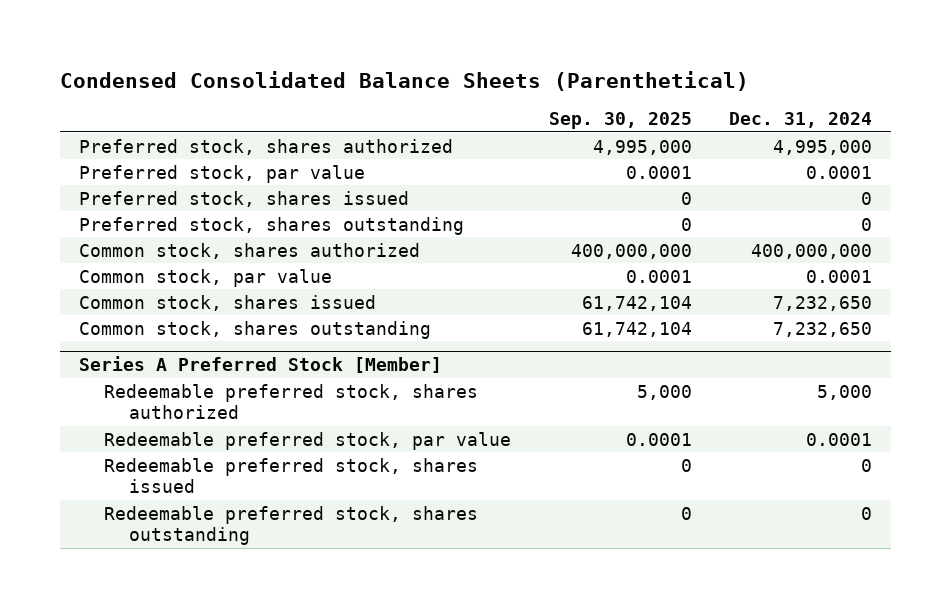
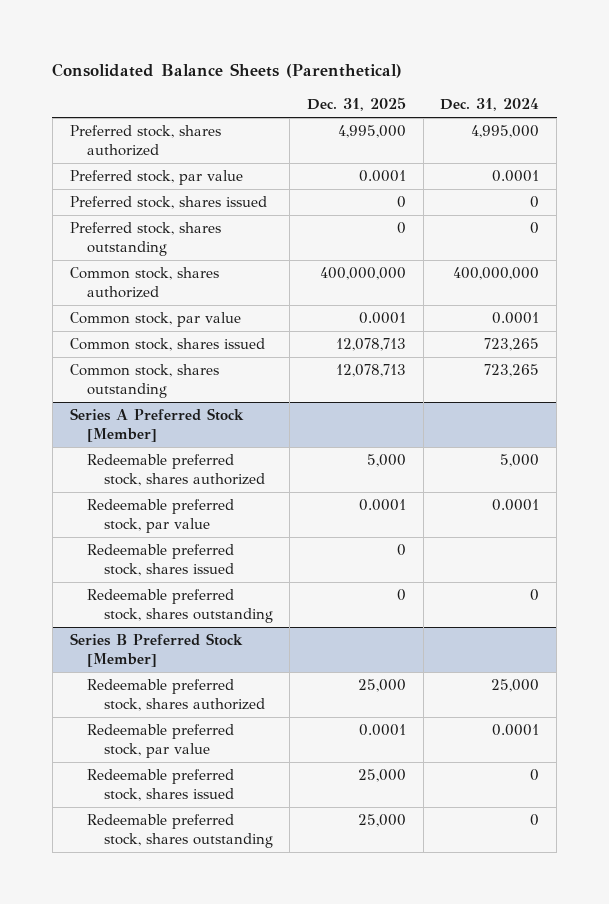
- Condensed Consolidated Balance Sheets (Parenthetical)
+ Consolidated Balance Sheets (Parenthetical)
- | Sep. 30, 2025 | Dec. 31, 2024
+ | Dec. 31, 2025 | Dec. 31, 2024
- Common stock, shares issued | 61,742,104 | 7,232,650
- Common stock, shares outstanding | 61,742,104 | 7,232,650
+ Common stock, shares issued | 12,078,713 | 723,265
+ Common stock, shares outstanding | 12,078,713 | 723,265
@ Series A Preferred Stock [Member]
+ Redeemable preferred stock, shares issued | 0 |
+ Redeemable preferred stock, shares outstanding | 0 | 0
+ Series B Preferred Stock [Member]
+ Redeemable preferred stock, shares authorized | 25,000 | 25,000
+ Redeemable preferred stock, par value | 0.0001 | 0.0001

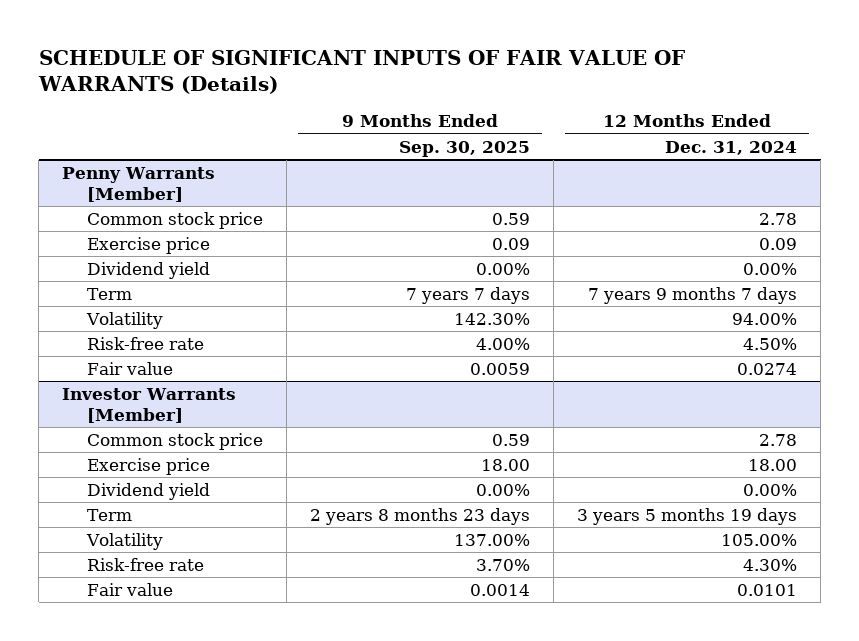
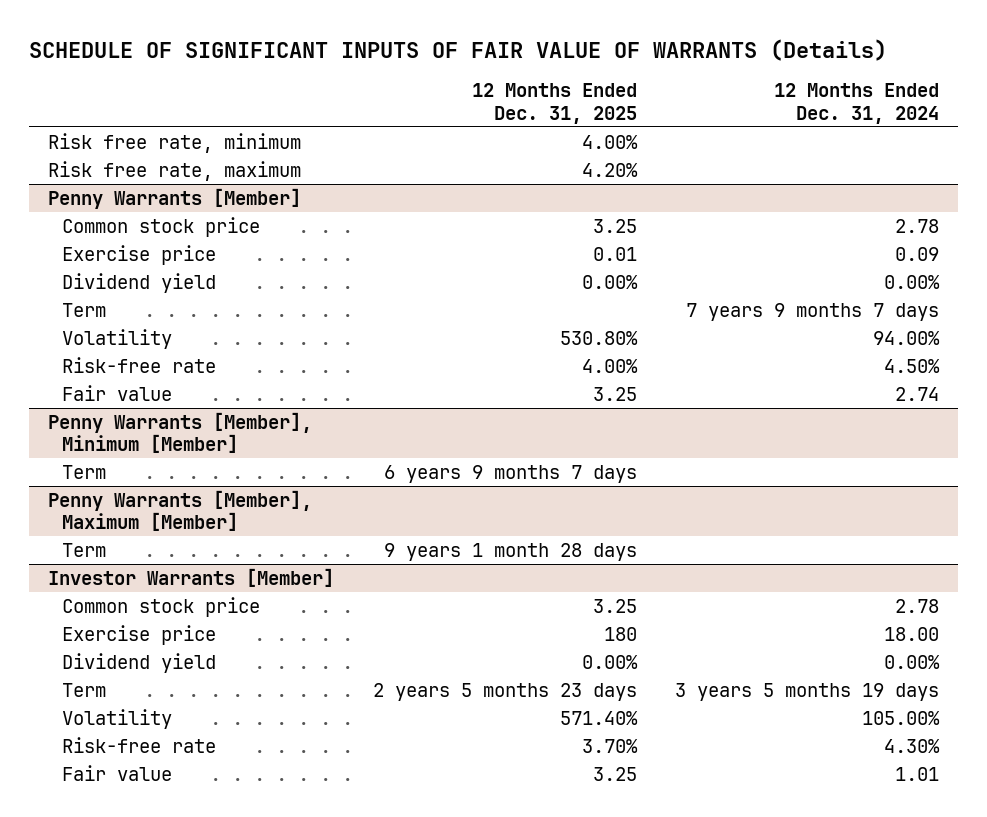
- | 9 Months Ended Sep. 30, 2025 | 12 Months Ended Dec. 31, 2024
+ | 12 Months Ended Dec. 31, 2025 | 12 Months Ended Dec. 31, 2024
+ Risk free rate, minimum | 4.00% |
+ Risk free rate, maximum | 4.20% |
@ Penny Warrants [Member]
- Fair value | 0.0059 | 0.0274
+ Fair value | 3.25 | 2.74
+ Penny Warrants [Member], Minimum [Member]
+ Term | 6 years 9 months 7 days |
+ Penny Warrants [Member], Maximum [Member]
+ Term | 9 years 1 month 28 days |
@ Investor Warrants [Member]
- Fair value | 0.0014 | 0.0101
+ Fair value | 3.25 | 1.01

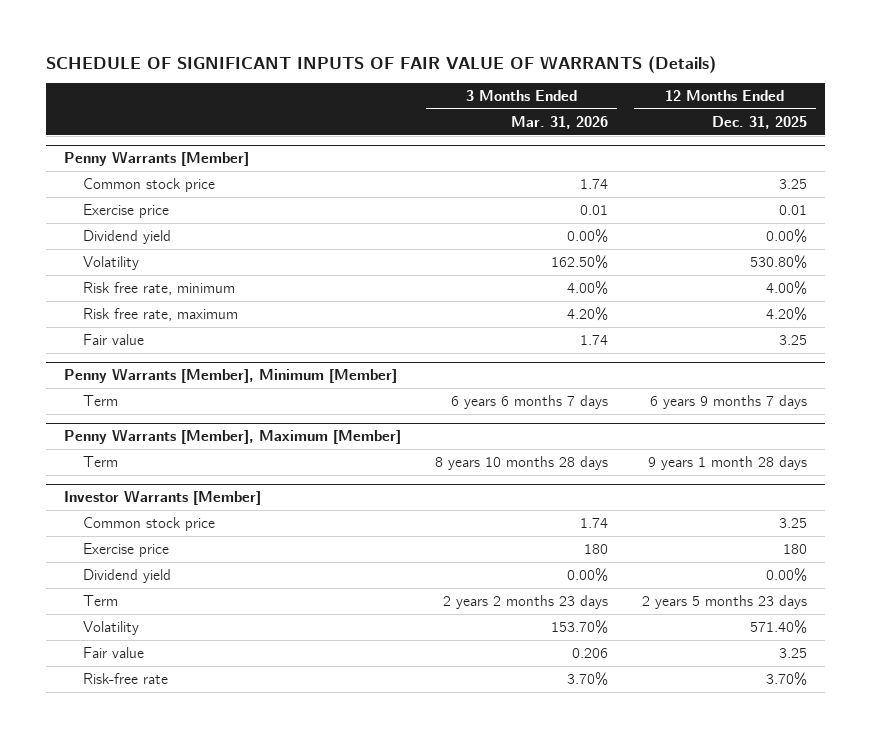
- | 12 Months Ended Dec. 31, 2025 | 12 Months Ended Dec. 31, 2024
+ | 3 Months Ended Mar. 31, 2026 | 12 Months Ended Dec. 31, 2025
- Risk free rate, minimum | 4.00% |
- Risk free rate, maximum | 4.20% |
@ Penny Warrants [Member]
- Term | | 7 years 9 months 7 days
- Risk-free rate | 4.00% | 4.50%
+ Risk free rate, minimum | 4.00% | 4.00%
+ Risk free rate, maximum | 4.20% | 4.20%
@ Investor Warrants [Member]
moved down: Risk-free rate | 3.70% | 3.70%

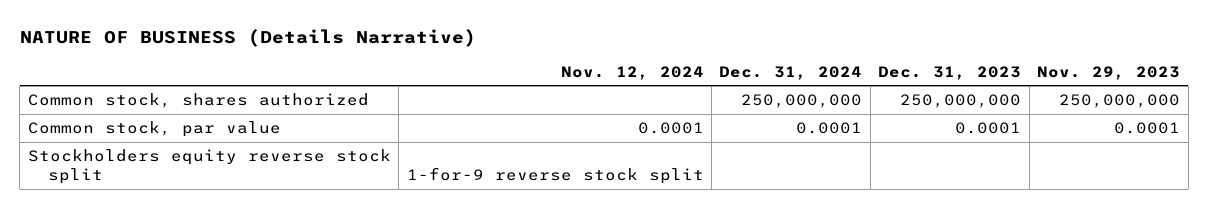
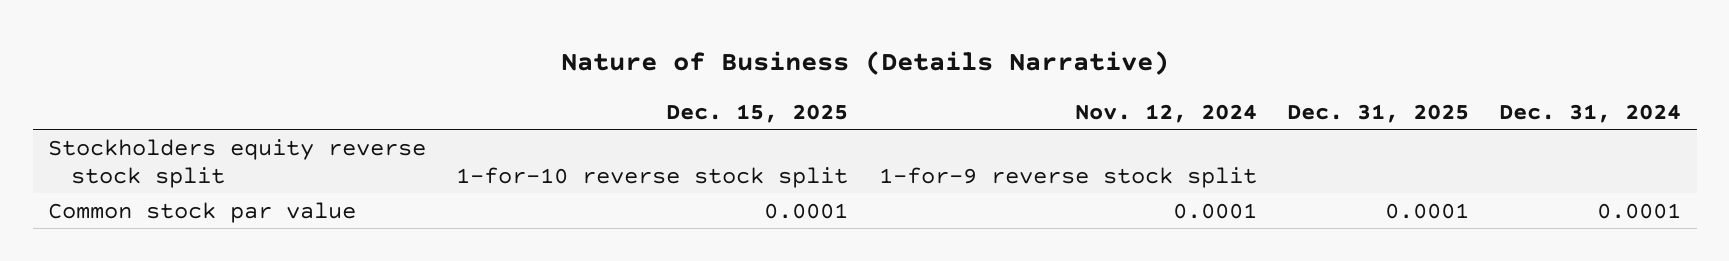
- NATURE OF BUSINESS (Details Narrative)
+ Nature of Business (Details Narrative)
- | Nov. 12, 2024 | Dec. 31, 2024 | Dec. 31, 2023 | Nov. 29, 2023
+ | Dec. 15, 2025 | Nov. 12, 2024 | Dec. 31, 2025 | Dec. 31, 2024
- Common stock, shares authorized | | 250,000,000 | 250,000,000 | 250,000,000
- Common stock, par value | 0.0001 | 0.0001 | 0.0001 | 0.0001
+ Common stock par value | 0.0001 | 0.0001 | 0.0001 | 0.0001

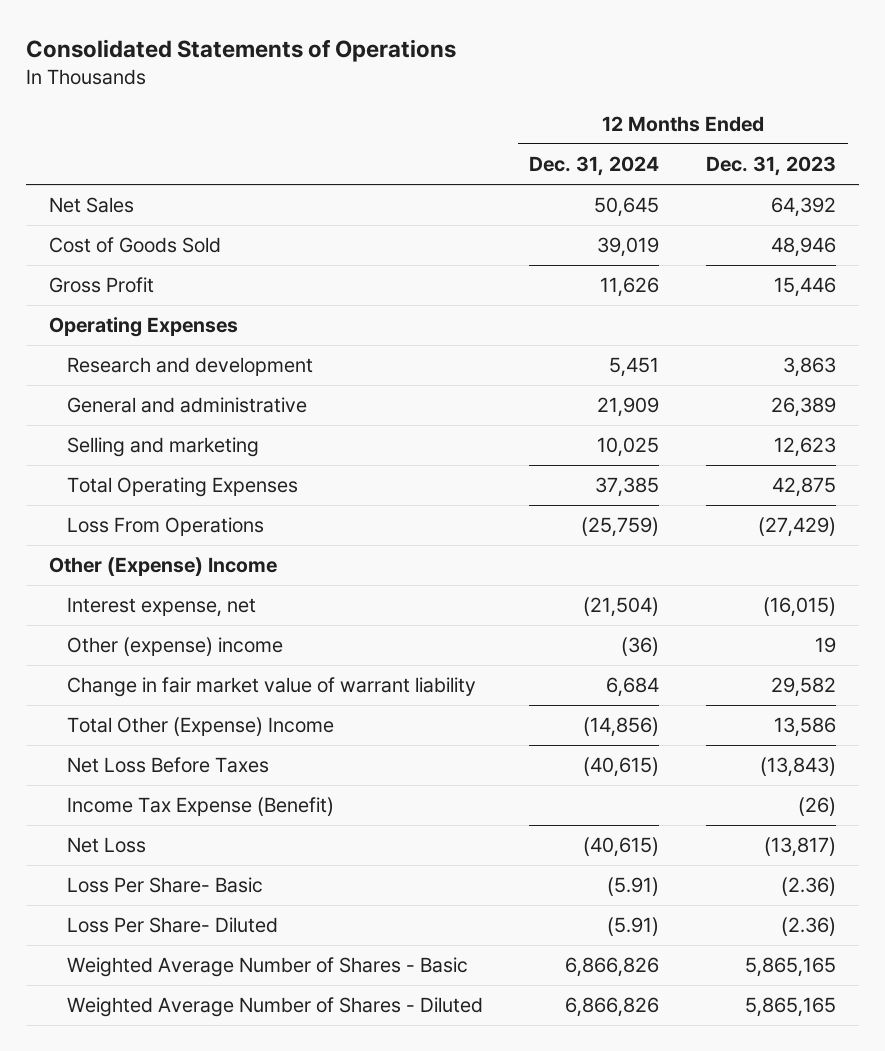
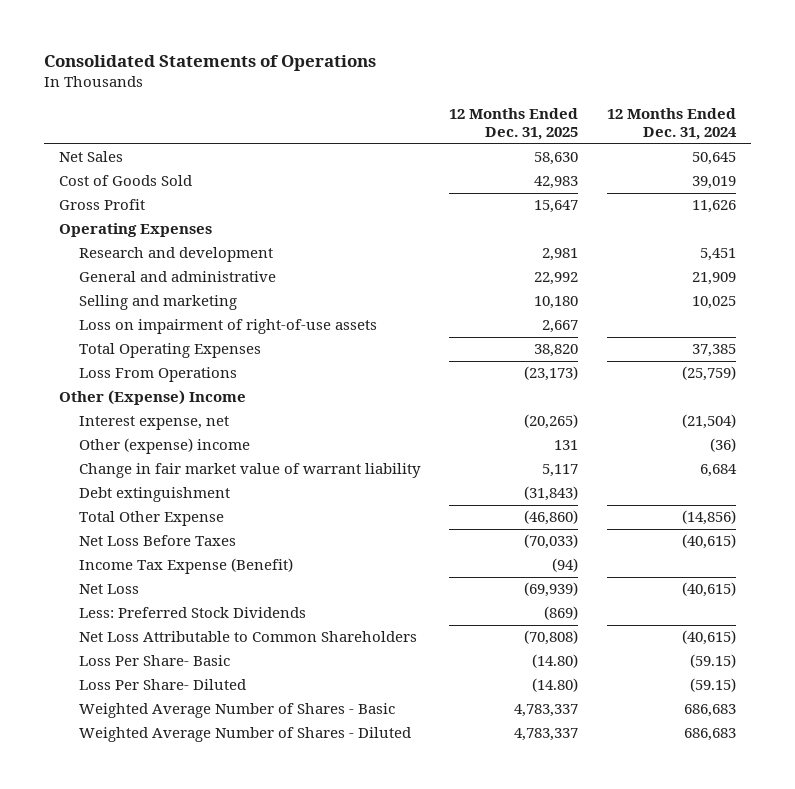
- | 12 Months Ended Dec. 31, 2024 | 12 Months Ended Dec. 31, 2023
+ | 12 Months Ended Dec. 31, 2025 | 12 Months Ended Dec. 31, 2024
+ Loss on impairment of right-of-use assets | 2,667 |
- Total Other (Expense) Income | (14,856) | 13,586
+ Debt extinguishment | (31,843) |
+ Total Other Expense | (46,860) | (14,856)
- Loss Per Share- Basic | (5.91) | (2.36)
- Loss Per Share- Diluted | (5.91) | (2.36)
- Weighted Average Number of Shares - Basic | 6,866,826 | 5,865,165
- Weighted Average Number of Shares - Diluted | 6,866,826 | 5,865,165
+ Less: Preferred Stock Dividends | (869) |
+ Net Loss Attributable to Common Shareholders | (70,808) | (40,615)
+ Loss Per Share- Basic | (14.80) | (59.15)
+ Loss Per Share- Diluted | (14.80) | (59.15)
+ Weighted Average Number of Shares - Basic | 4,783,337 | 686,683
+ Weighted Average Number of Shares - Diluted | 4,783,337 | 686,683

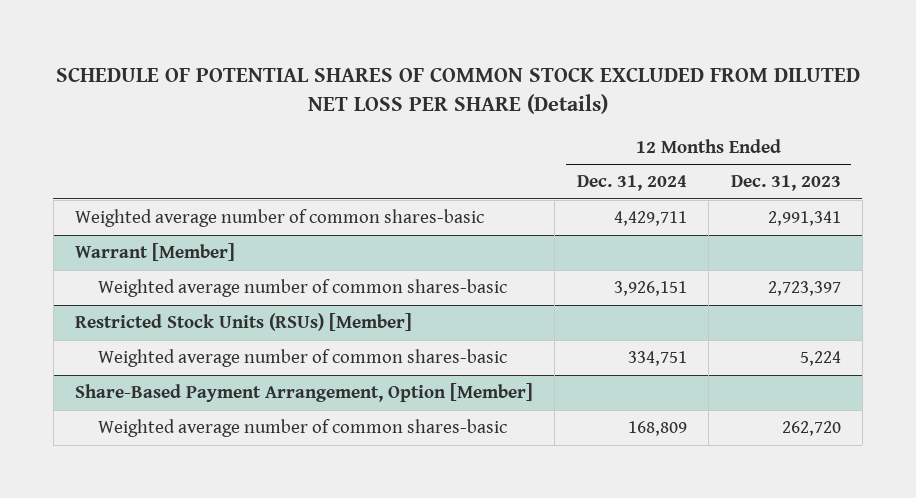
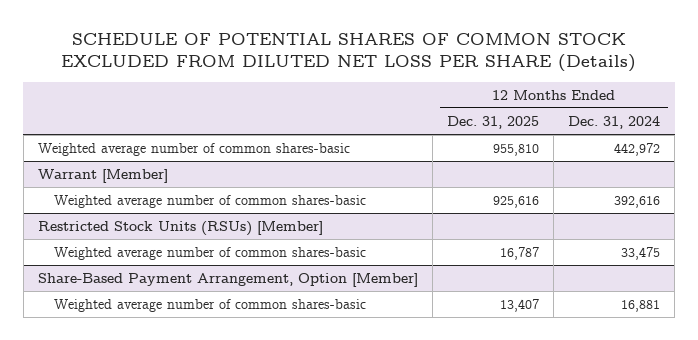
- | 12 Months Ended Dec. 31, 2024 | 12 Months Ended Dec. 31, 2023
+ | 12 Months Ended Dec. 31, 2025 | 12 Months Ended Dec. 31, 2024
- Weighted average number of common shares-basic | 4,429,711 | 2,991,341
+ Weighted average number of common shares-basic | 955,810 | 442,972
@ Warrant [Member]
- Weighted average number of common shares-basic | 3,926,151 | 2,723,397
+ Weighted average number of common shares-basic | 925,616 | 392,616
@ Restricted Stock Units (RSUs) [Member]
- Weighted average number of common shares-basic | 334,751 | 5,224
+ Weighted average number of common shares-basic | 16,787 | 33,475
@ Share-Based Payment Arrangement, Option [Member]
- Weighted average number of common shares-basic | 168,809 | 262,720
+ Weighted average number of common shares-basic | 13,407 | 16,881

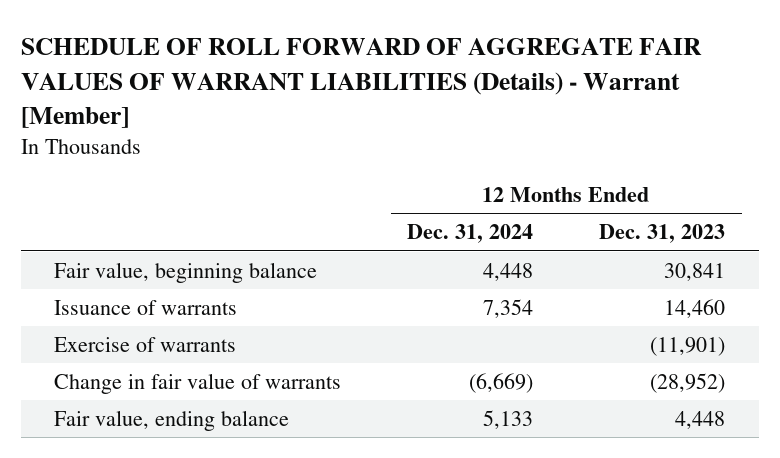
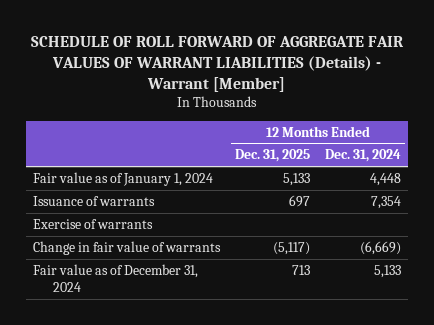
- | 12 Months Ended Dec. 31, 2024 | 12 Months Ended Dec. 31, 2023
+ | 12 Months Ended Dec. 31, 2025 | 12 Months Ended Dec. 31, 2024
- Fair value, beginning balance | 4,448 | 30,841
+ Fair value as of January 1, 2024 | 5,133 | 4,448
- Fair value, ending balance | 5,133 | 4,448
+ Fair value as of December 31, 2024 | 713 | 5,133

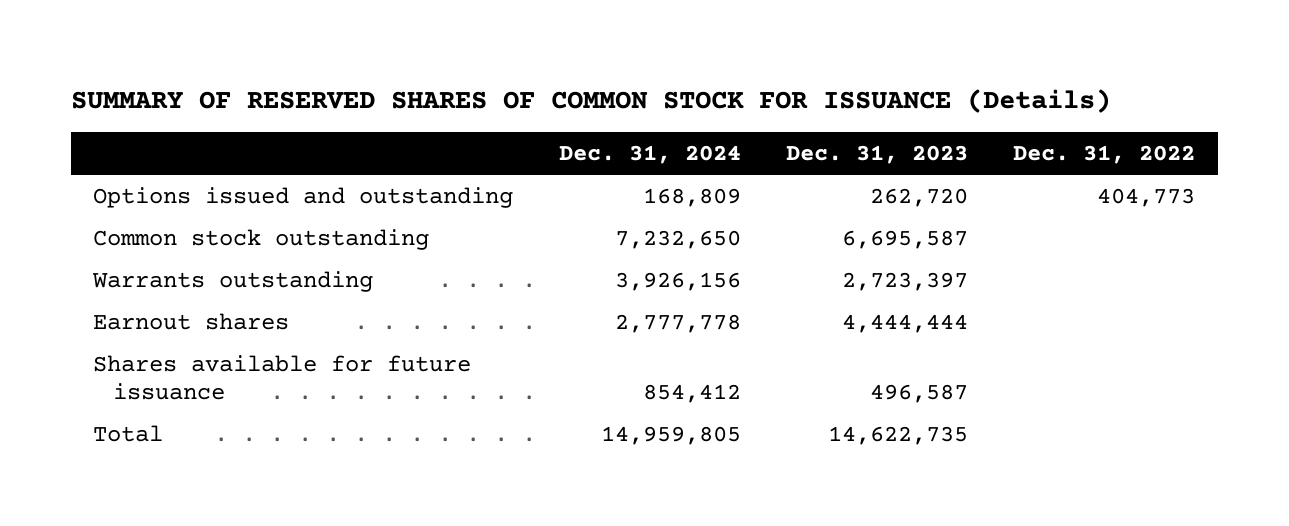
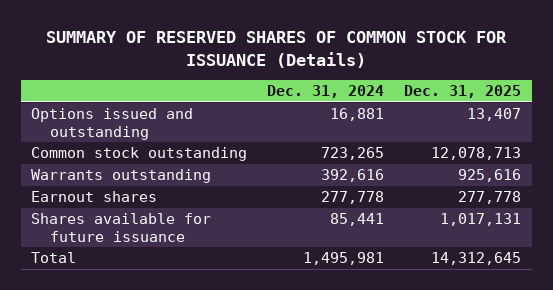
- | Dec. 31, 2024 | Dec. 31, 2023 | Dec. 31, 2022
+ | Dec. 31, 2024 | Dec. 31, 2025
- Options issued and outstanding | 168,809 | 262,720 | 404,773
- Common stock outstanding | 7,232,650 | 6,695,587 |
- Warrants outstanding | 3,926,156 | 2,723,397 |
- Earnout shares | 2,777,778 | 4,444,444 |
- Shares available for future issuance | 854,412 | 496,587 |
- Total | 14,959,805 | 14,622,735 |
+ Options issued and outstanding | 16,881 | 13,407
+ Common stock outstanding | 723,265 | 12,078,713
+ Warrants outstanding | 392,616 | 925,616
+ Earnout shares | 277,778 | 277,778
+ Shares available for future issuance | 85,441 | 1,017,131
+ Total | 1,495,981 | 14,312,645

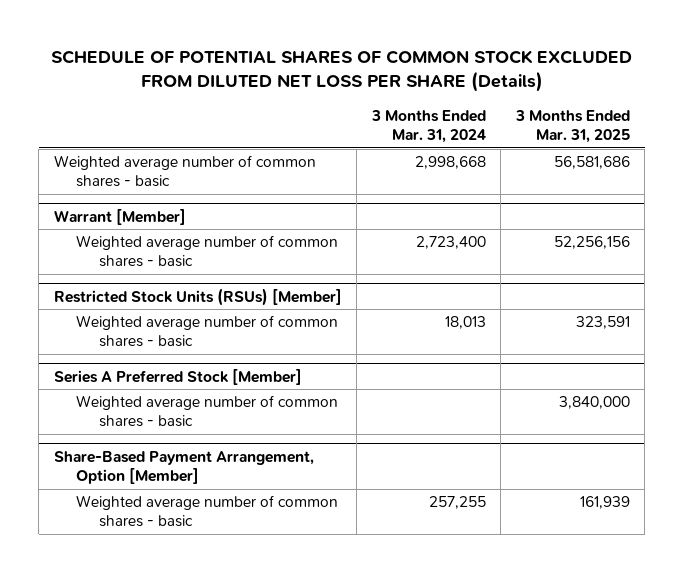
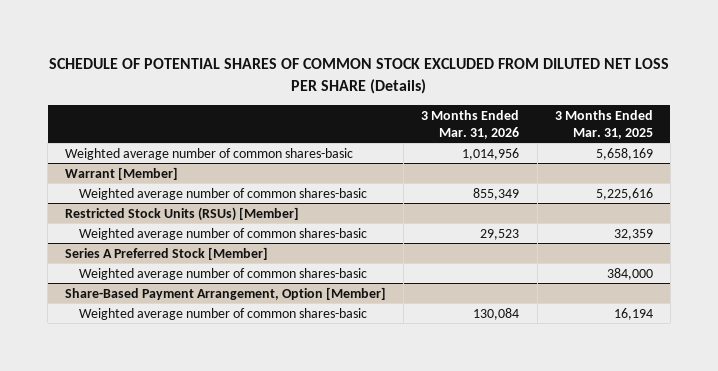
- | 3 Months Ended Mar. 31, 2024 | 3 Months Ended Mar. 31, 2025
+ | 3 Months Ended Mar. 31, 2026 | 3 Months Ended Mar. 31, 2025
- Weighted average number of common shares - basic | 2,998,668 | 56,581,686
+ Weighted average number of common shares-basic | 1,014,956 | 5,658,169
@ Warrant [Member]
- Weighted average number of common shares - basic | 2,723,400 | 52,256,156
+ Weighted average number of common shares-basic | 855,349 | 5,225,616
@ Restricted Stock Units (RSUs) [Member]
- Weighted average number of common shares - basic | 18,013 | 323,591
+ Weighted average number of common shares-basic | 29,523 | 32,359
@ Series A Preferred Stock [Member]
- Weighted average number of common shares - basic | | 3,840,000
+ Weighted average number of common shares-basic | | 384,000
@ Share-Based Payment Arrangement, Option [Member]
- Weighted average number of common shares - basic | 257,255 | 161,939
+ Weighted average number of common shares-basic | 130,084 | 16,194

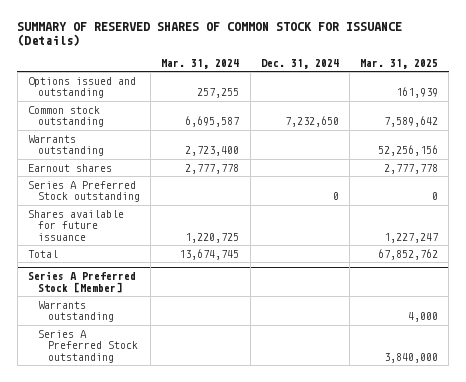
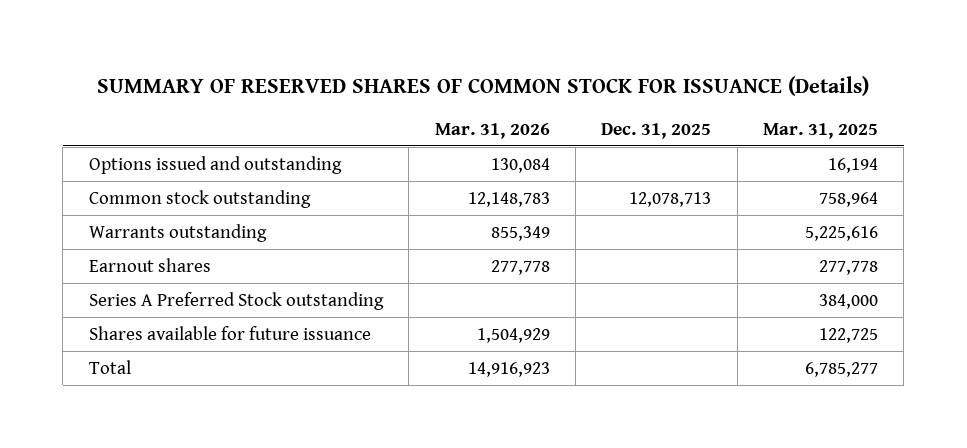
- | Mar. 31, 2024 | Dec. 31, 2024 | Mar. 31, 2025
+ | Mar. 31, 2026 | Dec. 31, 2025 | Mar. 31, 2025
- Options issued and outstanding | 257,255 | | 161,939
- Common stock outstanding | 6,695,587 | 7,232,650 | 7,589,642
- Warrants outstanding | 2,723,400 | | 52,256,156
- Earnout shares | 2,777,778 | | 2,777,778
- Series A Preferred Stock outstanding | | 0 | 0
- Shares available for future issuance | 1,220,725 | | 1,227,247
- Total | 13,674,745 | | 67,852,762
- Series A Preferred Stock [Member]
- Warrants outstanding | | | 4,000
- Series A Preferred Stock outstanding | | | 3,840,000
+ Options issued and outstanding | 130,084 | | 16,194
+ Common stock outstanding | 12,148,783 | 12,078,713 | 758,964
+ Warrants outstanding | 855,349 | | 5,225,616
+ Earnout shares | 277,778 | | 277,778
+ Series A Preferred Stock outstanding | | | 384,000
+ Shares available for future issuance | 1,504,929 | | 122,725
+ Total | 14,916,923 | | 6,785,277

